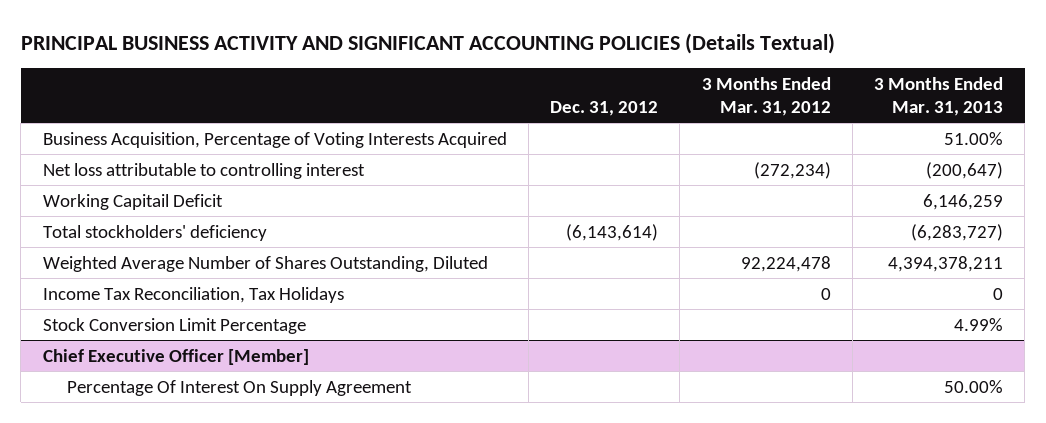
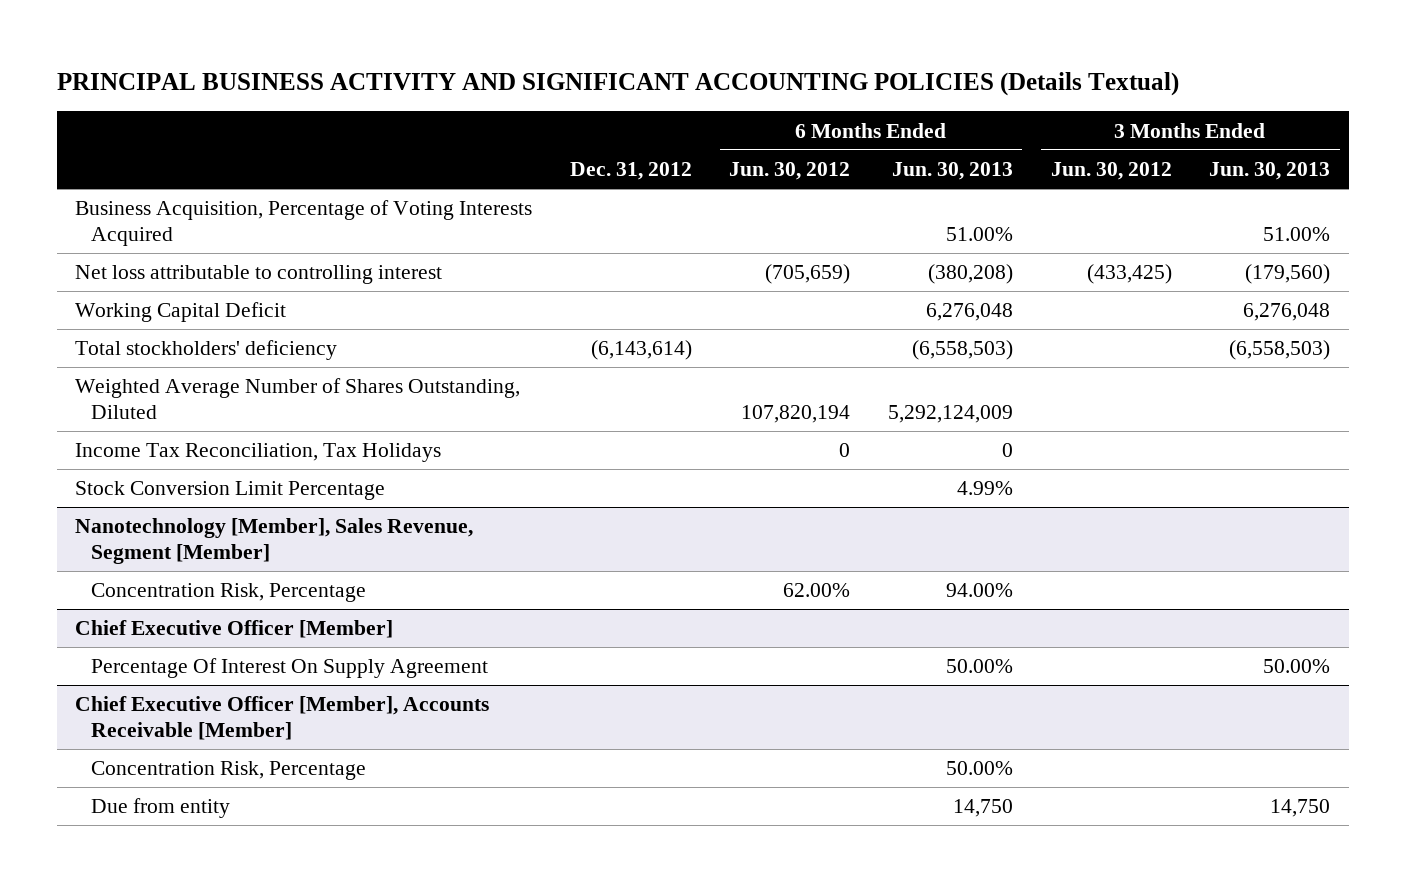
- | Dec. 31, 2012 | 3 Months Ended Mar. 31, 2012 | 3 Months Ended Mar. 31, 2013
+ | Dec. 31, 2012 | 6 Months Ended Jun. 30, 2012 | 6 Months Ended Jun. 30, 2013 | 3 Months Ended Jun. 30, 2012 | 3 Months Ended Jun. 30, 2013
- Working Capitail Deficit | | | 6,146,259
+ Working Capital Deficit | | | 6,276,048 | | 6,276,048
+ Nanotechnology [Member], Sales Revenue, Segment [Member]
+ Concentration Risk, Percentage | | 62.00% | 94.00% | |
+ Chief Executive Officer [Member], Accounts Receivable [Member]
+ Concentration Risk, Percentage | | | 50.00% | |
+ Due from entity | | | 14,750 | | 14,750

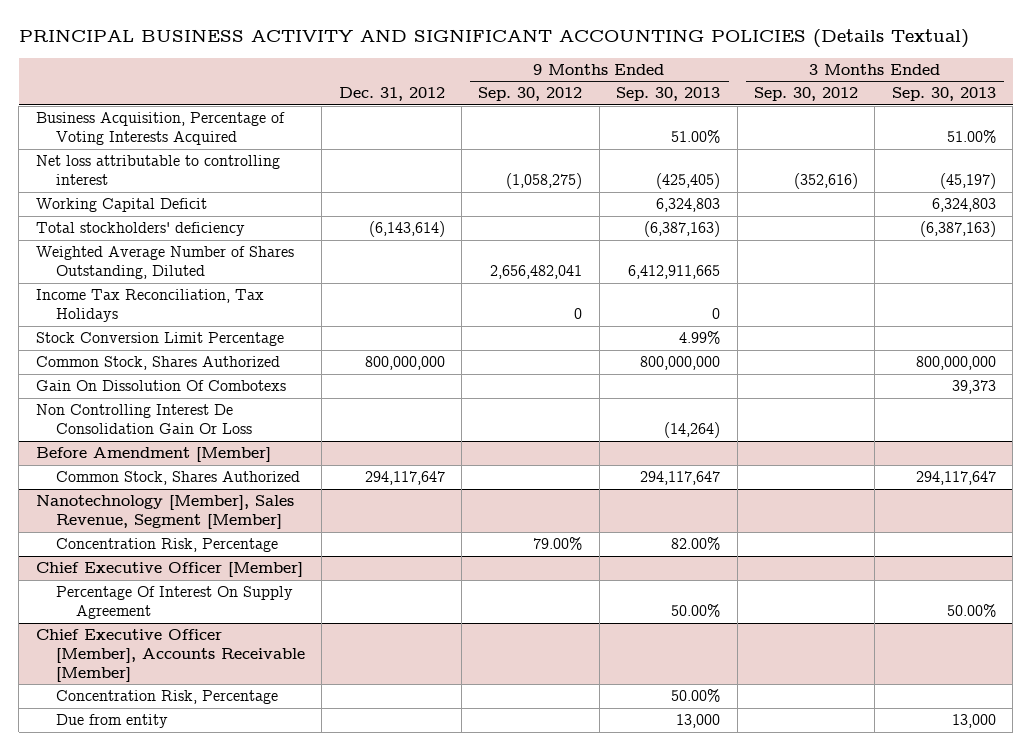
- | Dec. 31, 2012 | 6 Months Ended Jun. 30, 2012 | 6 Months Ended Jun. 30, 2013 | 3 Months Ended Jun. 30, 2012 | 3 Months Ended Jun. 30, 2013
+ | Dec. 31, 2012 | 9 Months Ended Sep. 30, 2012 | 9 Months Ended Sep. 30, 2013 | 3 Months Ended Sep. 30, 2012 | 3 Months Ended Sep. 30, 2013
+ Common Stock, Shares Authorized | 800,000,000 | | 800,000,000 | | 800,000,000
+ Gain On Dissolution Of Combotexs | | | | | 39,373
+ Non Controlling Interest De Consolidation Gain Or Loss | | | (14,264) | |
+ Before Amendment [Member]
+ Common Stock, Shares Authorized | 294,117,647 | | 294,117,647 | | 294,117,647

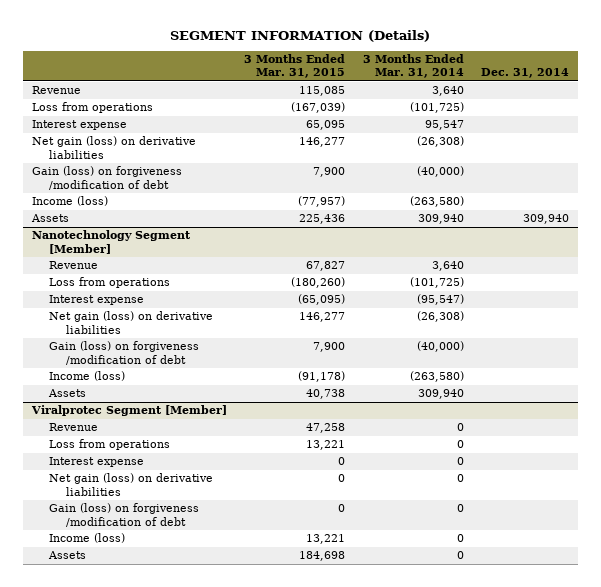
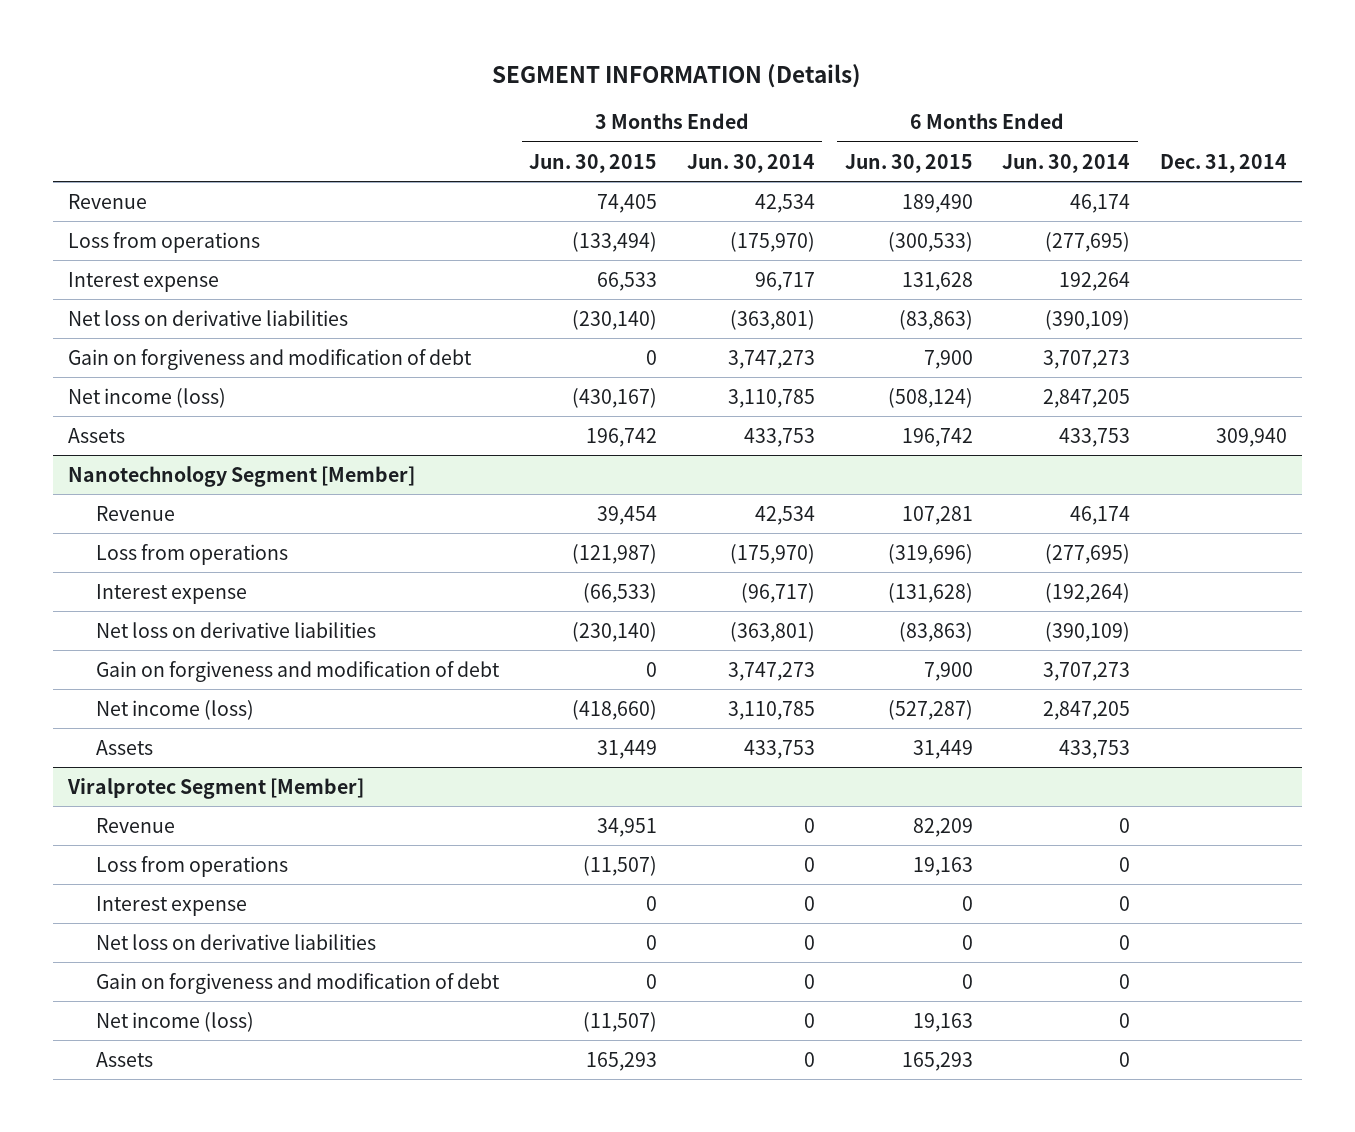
- | 3 Months Ended Mar. 31, 2015 | 3 Months Ended Mar. 31, 2014 | Dec. 31, 2014
+ | 3 Months Ended Jun. 30, 2015 | 3 Months Ended Jun. 30, 2014 | 6 Months Ended Jun. 30, 2015 | 6 Months Ended Jun. 30, 2014 | Dec. 31, 2014
- Net gain (loss) on derivative liabilities | 146,277 | (26,308) |
- Gain (loss) on forgiveness /modification of debt | 7,900 | (40,000) |
- Income (loss) | (77,957) | (263,580) |
+ Net loss on derivative liabilities | (230,140) | (363,801) | (83,863) | (390,109) |
+ Gain on forgiveness and modification of debt | 0 | 3,747,273 | 7,900 | 3,707,273 |
+ Net income (loss) | (430,167) | 3,110,785 | (508,124) | 2,847,205 |
@ Nanotechnology Segment [Member]
- Net gain (loss) on derivative liabilities | 146,277 | (26,308) |
- Gain (loss) on forgiveness /modification of debt | 7,900 | (40,000) |
- Income (loss) | (91,178) | (263,580) |
+ Net loss on derivative liabilities | (230,140) | (363,801) | (83,863) | (390,109) |
+ Gain on forgiveness and modification of debt | 0 | 3,747,273 | 7,900 | 3,707,273 |
+ Net income (loss) | (418,660) | 3,110,785 | (527,287) | 2,847,205 |
@ Viralprotec Segment [Member]
- Net gain (loss) on derivative liabilities | 0 | 0 |
- Gain (loss) on forgiveness /modification of debt | 0 | 0 |
- Income (loss) | 13,221 | 0 |
+ Net loss on derivative liabilities | 0 | 0 | 0 | 0 |
+ Gain on forgiveness and modification of debt | 0 | 0 | 0 | 0 |
+ Net income (loss) | (11,507) | 0 | 19,163 | 0 |

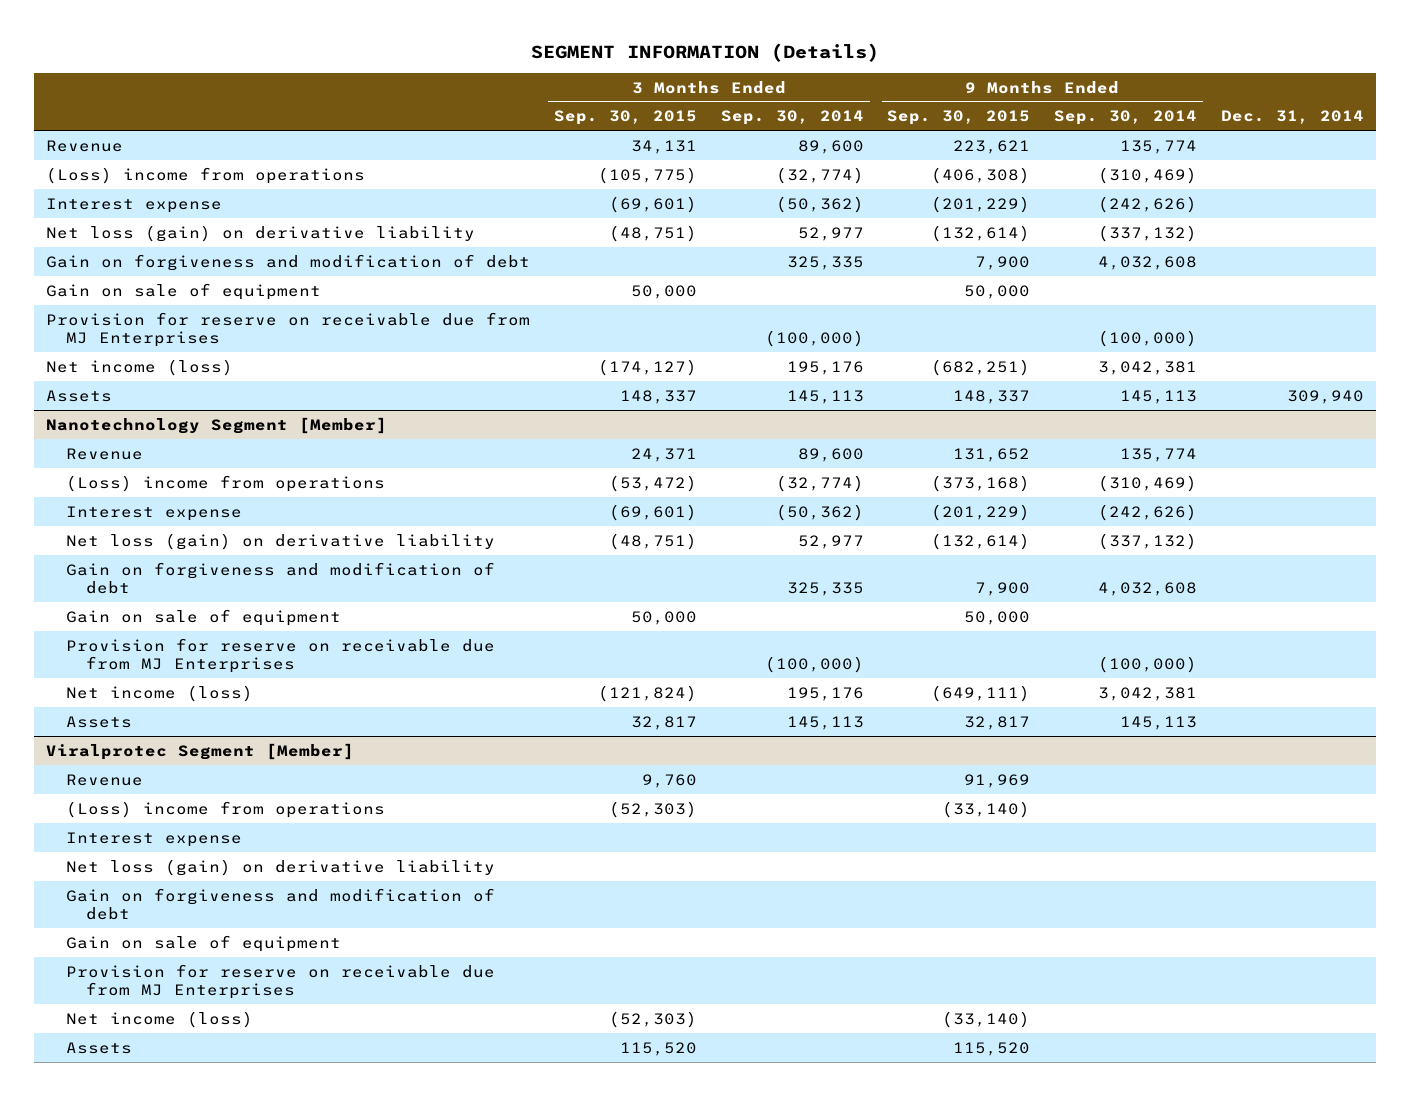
- | 3 Months Ended Jun. 30, 2015 | 3 Months Ended Jun. 30, 2014 | 6 Months Ended Jun. 30, 2015 | 6 Months Ended Jun. 30, 2014 | Dec. 31, 2014
+ | 3 Months Ended Sep. 30, 2015 | 3 Months Ended Sep. 30, 2014 | 9 Months Ended Sep. 30, 2015 | 9 Months Ended Sep. 30, 2014 | Dec. 31, 2014
- Loss from operations | (133,494) | (175,970) | (300,533) | (277,695) |
+ (Loss) income from operations | (105,775) | (32,774) | (406,308) | (310,469) |
- Net loss on derivative liabilities | (230,140) | (363,801) | (83,863) | (390,109) |
+ Net loss (gain) on derivative liability | (48,751) | 52,977 | (132,614) | (337,132) |
+ Gain on sale of equipment | 50,000 | | 50,000 | |
+ Provision for reserve on receivable due from MJ Enterprises | | (100,000) | | (100,000) |
@ Nanotechnology Segment [Member]
- Loss from operations | (121,987) | (175,970) | (319,696) | (277,695) |
+ (Loss) income from operations | (53,472) | (32,774) | (373,168) | (310,469) |
- Net loss on derivative liabilities | (230,140) | (363,801) | (83,863) | (390,109) |
+ Net loss (gain) on derivative liability | (48,751) | 52,977 | (132,614) | (337,132) |
+ Gain on sale of equipment | 50,000 | | 50,000 | |
+ Provision for reserve on receivable due from MJ Enterprises | | (100,000) | | (100,000) |
@ Viralprotec Segment [Member]
- Loss from operations | (11,507) | 0 | 19,163 | 0 |
+ (Loss) income from operations | (52,303) | | (33,140) | |
- Net loss on derivative liabilities | 0 | 0 | 0 | 0 |
+ Net loss (gain) on derivative liability
+ Gain on sale of equipment
+ Provision for reserve on receivable due from MJ Enterprises

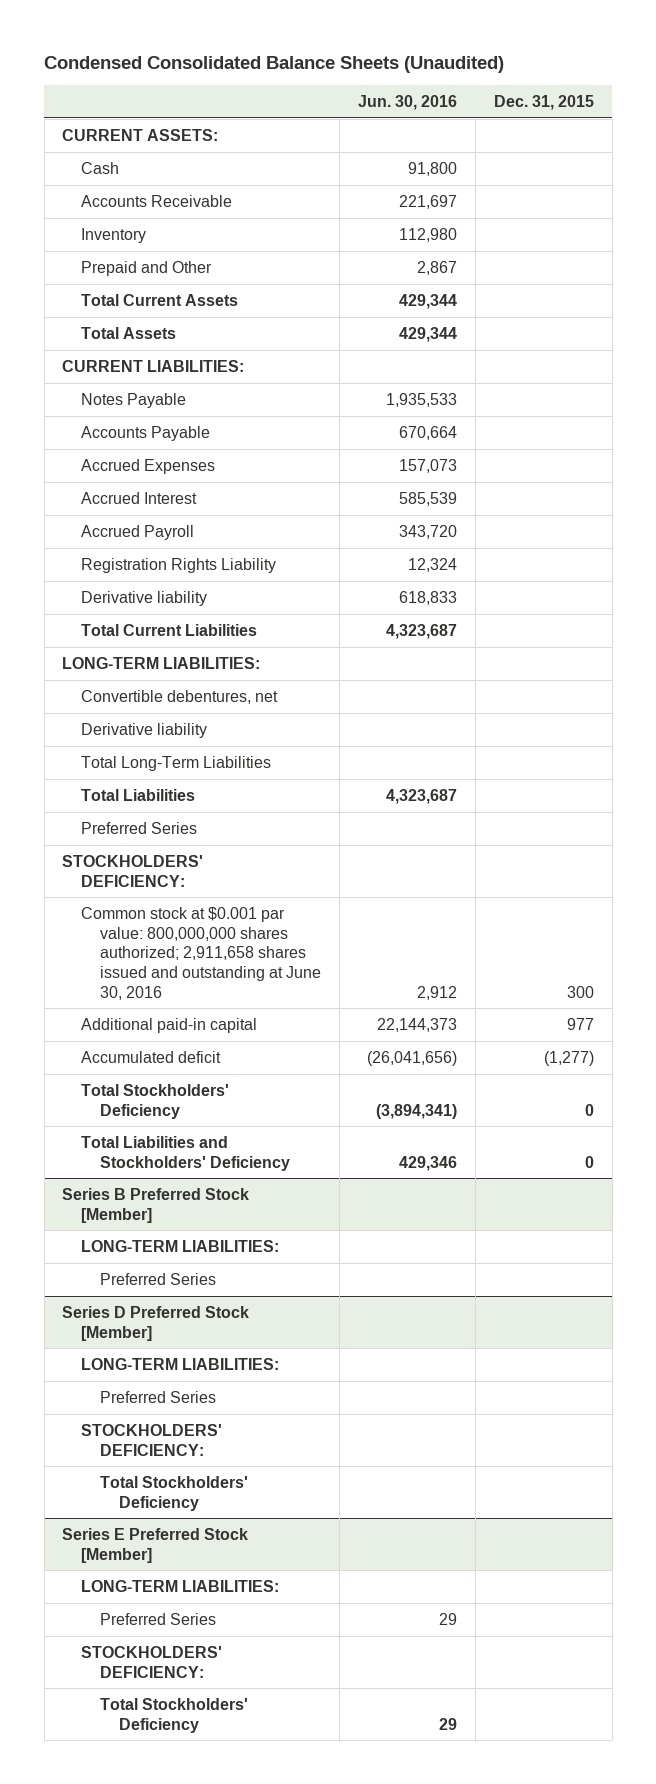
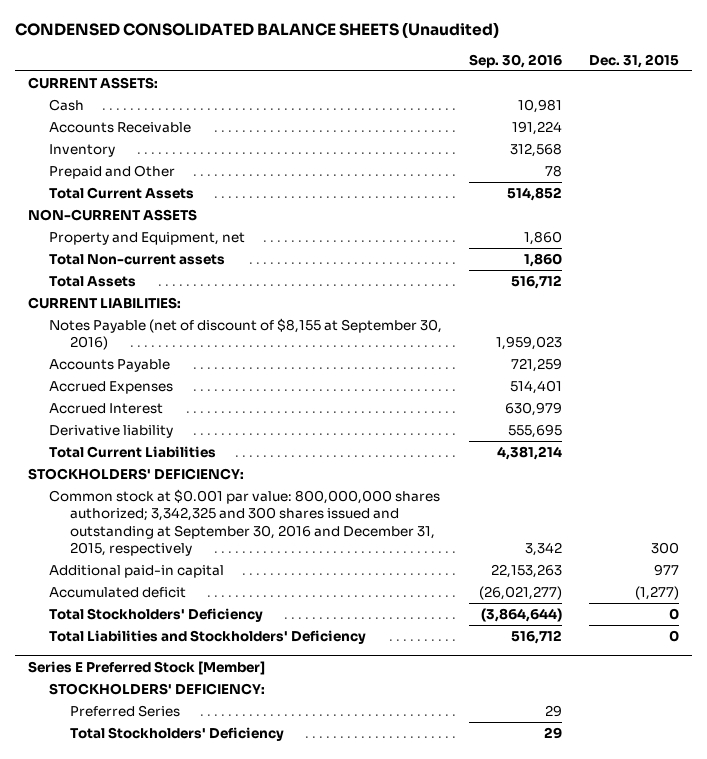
- Condensed Consolidated Balance Sheets (Unaudited)
+ CONDENSED CONSOLIDATED BALANCE SHEETS (Unaudited)
- | Jun. 30, 2016 | Dec. 31, 2015
+ | Sep. 30, 2016 | Dec. 31, 2015
+ NON-CURRENT ASSETS
+ Property and Equipment, net | 1,860 |
+ Total Non-current assets | 1,860 |
- Notes Payable | 1,935,533 |
+ Notes Payable (net of discount of $8,155 at September 30, 2016) | 1,959,023 |
- Accrued Payroll | 343,720 |
- Registration Rights Liability | 12,324 |
- LONG-TERM LIABILITIES:
- Convertible debentures, net
- Derivative liability
- Total Long-Term Liabilities
- Total Liabilities | 4,323,687 |
- Preferred Series
- Common stock at $0.001 par value: 800,000,000 shares authorized; 2,911,658 shares issued and outstanding at June 30, 2016 | 2,912 | 300
+ Common stock at $0.001 par value: 800,000,000 shares authorized; 3,342,325 and 300 shares issued and outstanding at September 30, 2016 and December 31, 2015, respectively | 3,342 | 300
- Series B Preferred Stock [Member]
- LONG-TERM LIABILITIES:
- Preferred Series
- Series D Preferred Stock [Member]
- LONG-TERM LIABILITIES:
- Preferred Series
- STOCKHOLDERS' DEFICIENCY:
- Total Stockholders' Deficiency
@ Series E Preferred Stock [Member]
- LONG-TERM LIABILITIES:
moved down: Preferred Series | 29 |

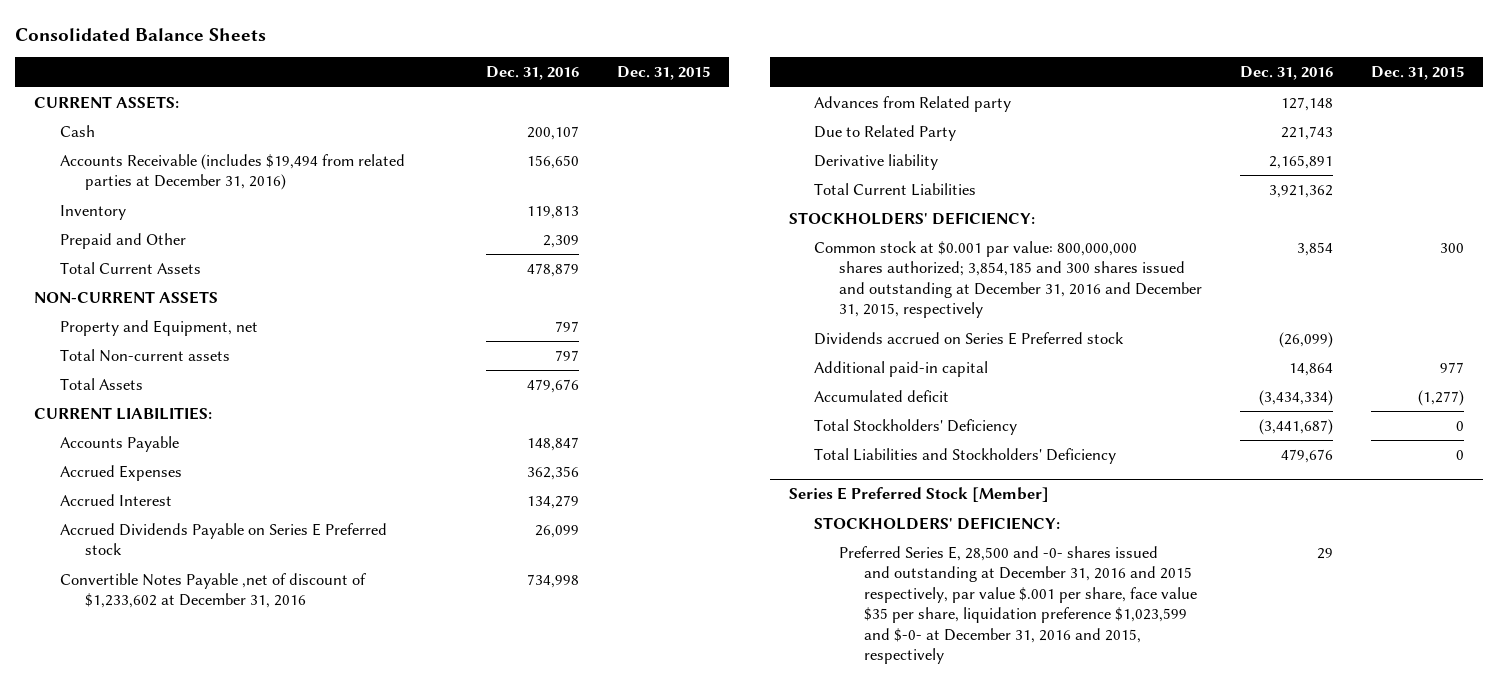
- CONDENSED CONSOLIDATED BALANCE SHEETS (Unaudited)
+ Consolidated Balance Sheets
- | Sep. 30, 2016 | Dec. 31, 2015
+ | Dec. 31, 2016 | Dec. 31, 2015
- Accounts Receivable | 191,224 |
+ Accounts Receivable (includes $19,494 from related parties at December 31, 2016) | 156,650 |
- Notes Payable (net of discount of $8,155 at September 30, 2016) | 1,959,023 |
+ Accrued Dividends Payable on Series E Preferred stock | 26,099 |
+ Convertible Notes Payable ,net of discount of $1,233,602 at December 31, 2016 | 734,998 |
+ Advances from Related party | 127,148 |
+ Due to Related Party | 221,743 |
- Common stock at $0.001 par value: 800,000,000 shares authorized; 3,342,325 and 300 shares issued and outstanding at September 30, 2016 and December 31, 2015, respectively | 3,342 | 300
+ Common stock at $0.001 par value: 800,000,000 shares authorized; 3,854,185 and 300 shares issued and outstanding at December 31, 2016 and December 31, 2015, respectively | 3,854 | 300
+ Dividends accrued on Series E Preferred stock | (26,099) |
@ Series E Preferred Stock [Member]
- Preferred Series | 29 |
- Total Stockholders' Deficiency | 29 |
+ Preferred Series E, 28,500 and -0- shares issued and outstanding at December 31, 2016 and 2015 respectively, par value $.001 per share, face value $35 per share, liquidation preference $1,023,599 and $-0- at December 31, 2016 and 2015, respectively | 29 |

